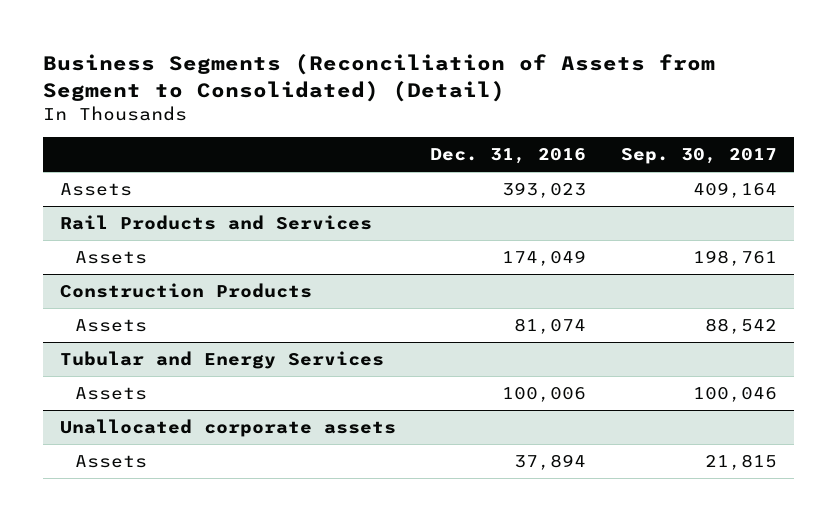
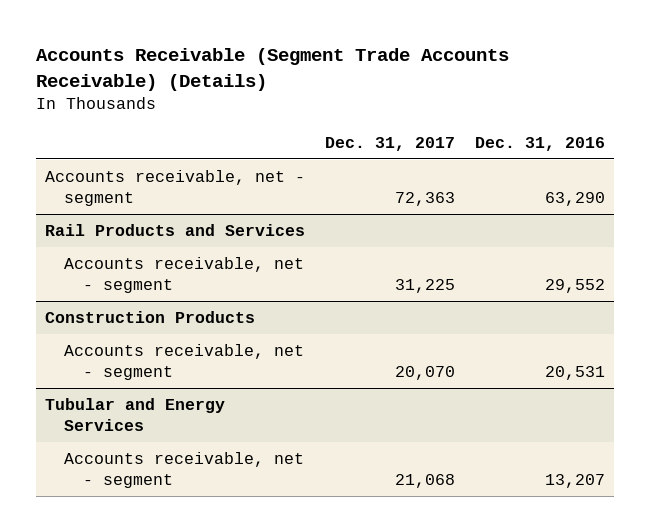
- Business Segments (Reconciliation of Assets from Segment to Consolidated) (Detail)
+ Accounts Receivable (Segment Trade Accounts Receivable) (Details)
- | Dec. 31, 2016 | Sep. 30, 2017
+ | Dec. 31, 2017 | Dec. 31, 2016
- Assets | 393,023 | 409,164
+ Accounts receivable, net - segment | 72,363 | 63,290
@ Rail Products and Services
- Assets | 174,049 | 198,761
+ Accounts receivable, net - segment | 31,225 | 29,552
@ Construction Products
- Assets | 81,074 | 88,542
+ Accounts receivable, net - segment | 20,070 | 20,531
@ Tubular and Energy Services
- Assets | 100,006 | 100,046
- Unallocated corporate assets
- Assets | 37,894 | 21,815
@ Tubular and Energy Services
+ Accounts receivable, net - segment | 21,068 | 13,207

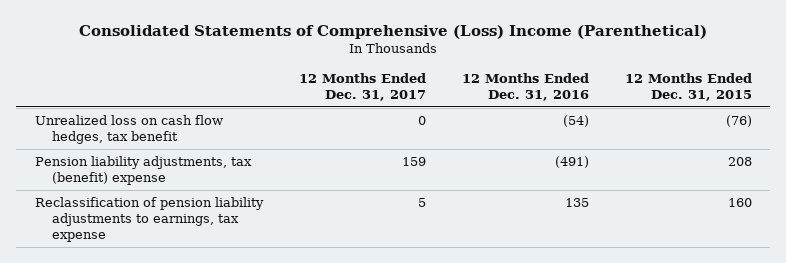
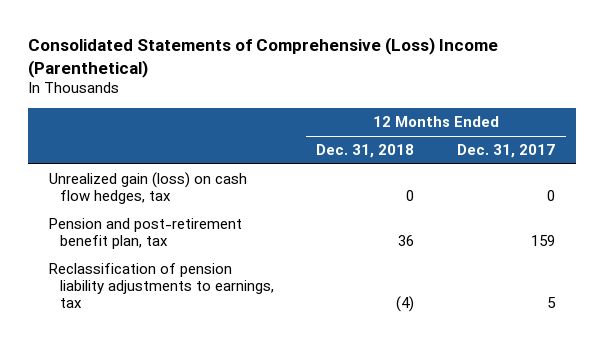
- | 12 Months Ended Dec. 31, 2017 | 12 Months Ended Dec. 31, 2016 | 12 Months Ended Dec. 31, 2015
+ | 12 Months Ended Dec. 31, 2018 | 12 Months Ended Dec. 31, 2017
- Unrealized loss on cash flow hedges, tax benefit | 0 | (54) | (76)
- Pension liability adjustments, tax (benefit) expense | 159 | (491) | 208
- Reclassification of pension liability adjustments to earnings, tax expense | 5 | 135 | 160
+ Unrealized gain (loss) on cash flow hedges, tax | 0 | 0
+ Pension and post-retirement benefit plan, tax | 36 | 159
+ Reclassification of pension liability adjustments to earnings, tax | (4) | 5

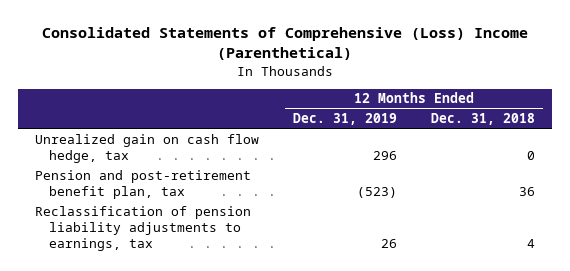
- | 12 Months Ended Dec. 31, 2018 | 12 Months Ended Dec. 31, 2017
+ | 12 Months Ended Dec. 31, 2019 | 12 Months Ended Dec. 31, 2018
- Unrealized gain (loss) on cash flow hedges, tax | 0 | 0
+ Unrealized gain on cash flow hedge, tax | 296 | 0
- Reclassification of pension liability adjustments to earnings, tax | (4) | 5
+ Reclassification of pension liability adjustments to earnings, tax | 26 | 4

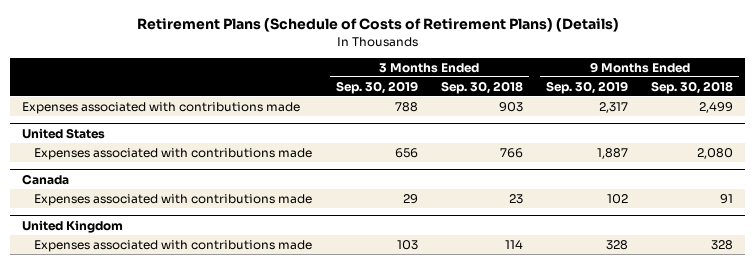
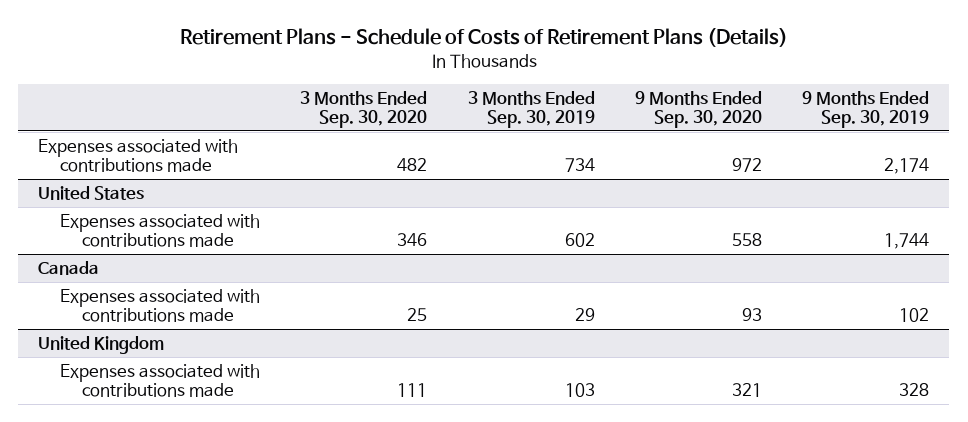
- Retirement Plans (Schedule of Costs of Retirement Plans) (Details)
+ Retirement Plans - Schedule of Costs of Retirement Plans (Details)
- | 3 Months Ended Sep. 30, 2019 | 3 Months Ended Sep. 30, 2018 | 9 Months Ended Sep. 30, 2019 | 9 Months Ended Sep. 30, 2018
+ | 3 Months Ended Sep. 30, 2020 | 3 Months Ended Sep. 30, 2019 | 9 Months Ended Sep. 30, 2020 | 9 Months Ended Sep. 30, 2019
- Expenses associated with contributions made | 788 | 903 | 2,317 | 2,499
+ Expenses associated with contributions made | 482 | 734 | 972 | 2,174
@ United States
- Expenses associated with contributions made | 656 | 766 | 1,887 | 2,080
+ Expenses associated with contributions made | 346 | 602 | 558 | 1,744

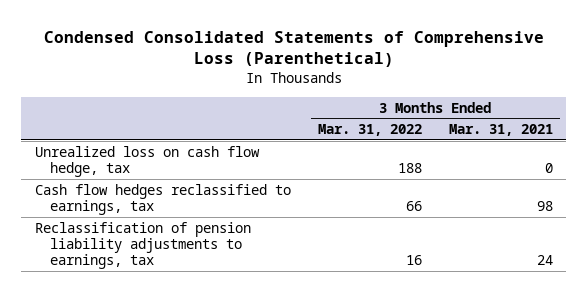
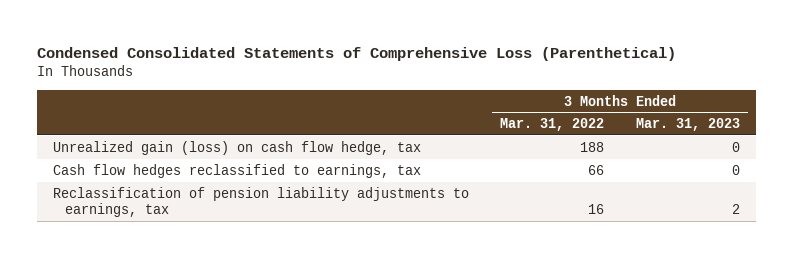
- | 3 Months Ended Mar. 31, 2022 | 3 Months Ended Mar. 31, 2021
+ | 3 Months Ended Mar. 31, 2022 | 3 Months Ended Mar. 31, 2023
- Unrealized loss on cash flow hedge, tax | 188 | 0
+ Unrealized gain (loss) on cash flow hedge, tax | 188 | 0

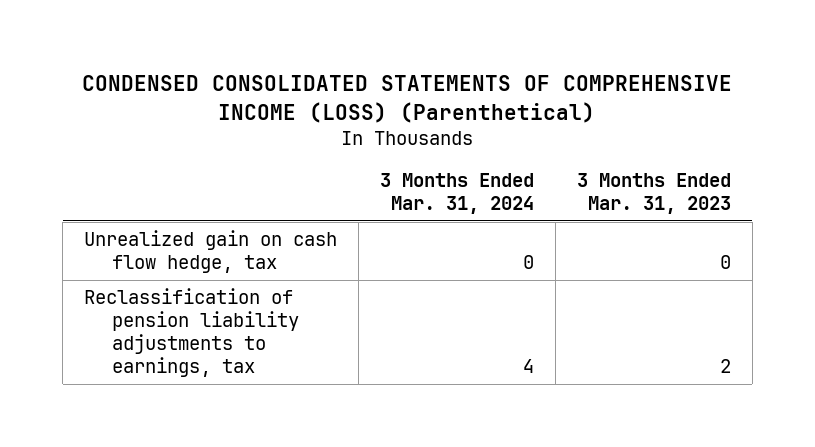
- Condensed Consolidated Statements of Comprehensive Loss (Parenthetical)
+ CONDENSED CONSOLIDATED STATEMENTS OF COMPREHENSIVE INCOME (LOSS) (Parenthetical)
- | 3 Months Ended Mar. 31, 2022 | 3 Months Ended Mar. 31, 2023
+ | 3 Months Ended Mar. 31, 2024 | 3 Months Ended Mar. 31, 2023
- Unrealized gain (loss) on cash flow hedge, tax | 188 | 0
- Cash flow hedges reclassified to earnings, tax | 66 | 0
+ Unrealized gain on cash flow hedge, tax | 0 | 0

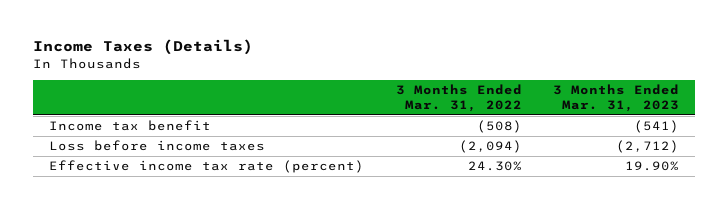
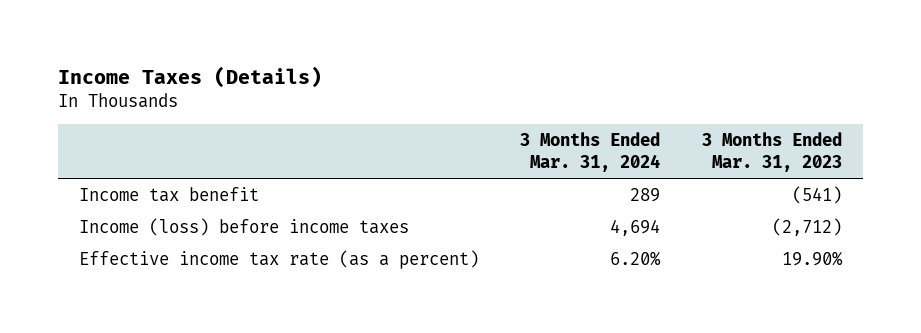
- | 3 Months Ended Mar. 31, 2022 | 3 Months Ended Mar. 31, 2023
+ | 3 Months Ended Mar. 31, 2024 | 3 Months Ended Mar. 31, 2023
- Loss before income taxes | (2,094) | (2,712)
- Effective income tax rate (percent) | 24.30% | 19.90%
+ Income (loss) before income taxes | 4,694 | (2,712)
+ Effective income tax rate (as a percent) | 6.20% | 19.90%

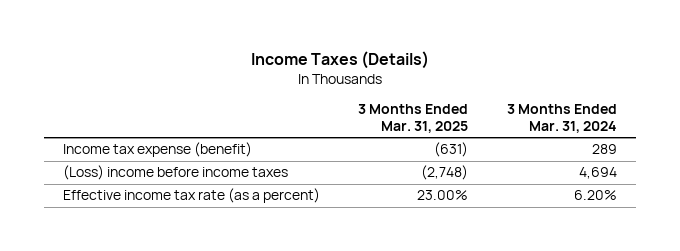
- | 3 Months Ended Mar. 31, 2024 | 3 Months Ended Mar. 31, 2023
+ | 3 Months Ended Mar. 31, 2025 | 3 Months Ended Mar. 31, 2024
- Income tax benefit | 289 | (541)
- Income (loss) before income taxes | 4,694 | (2,712)
+ Income tax expense (benefit) | (631) | 289
+ (Loss) income before income taxes | (2,748) | 4,694

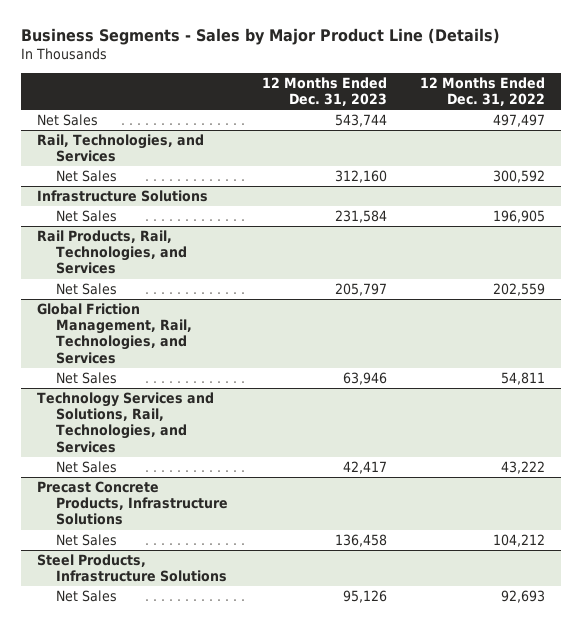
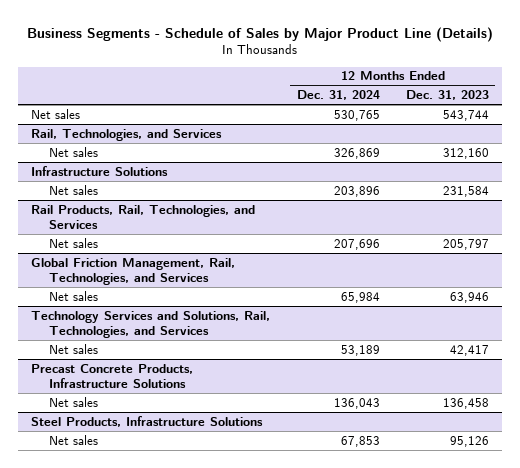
- Business Segments - Sales by Major Product Line (Details)
+ Business Segments - Schedule of Sales by Major Product Line (Details)
- | 12 Months Ended Dec. 31, 2023 | 12 Months Ended Dec. 31, 2022
+ | 12 Months Ended Dec. 31, 2024 | 12 Months Ended Dec. 31, 2023
- Net Sales | 543,744 | 497,497
+ Net sales | 530,765 | 543,744
@ Rail, Technologies, and Services
- Net Sales | 312,160 | 300,592
+ Net sales | 326,869 | 312,160
@ Infrastructure Solutions
- Net Sales | 231,584 | 196,905
+ Net sales | 203,896 | 231,584
@ Rail Products, Rail, Technologies, and Services
- Net Sales | 205,797 | 202,559
+ Net sales | 207,696 | 205,797
@ Global Friction Management, Rail, Technologies, and Services
- Net Sales | 63,946 | 54,811
+ Net sales | 65,984 | 63,946
@ Technology Services and Solutions, Rail, Technologies, and Services
- Net Sales | 42,417 | 43,222
+ Net sales | 53,189 | 42,417
@ Precast Concrete Products, Infrastructure Solutions
- Net Sales | 136,458 | 104,212
+ Net sales | 136,043 | 136,458
@ Steel Products, Infrastructure Solutions
- Net Sales | 95,126 | 92,693
+ Net sales | 67,853 | 95,126

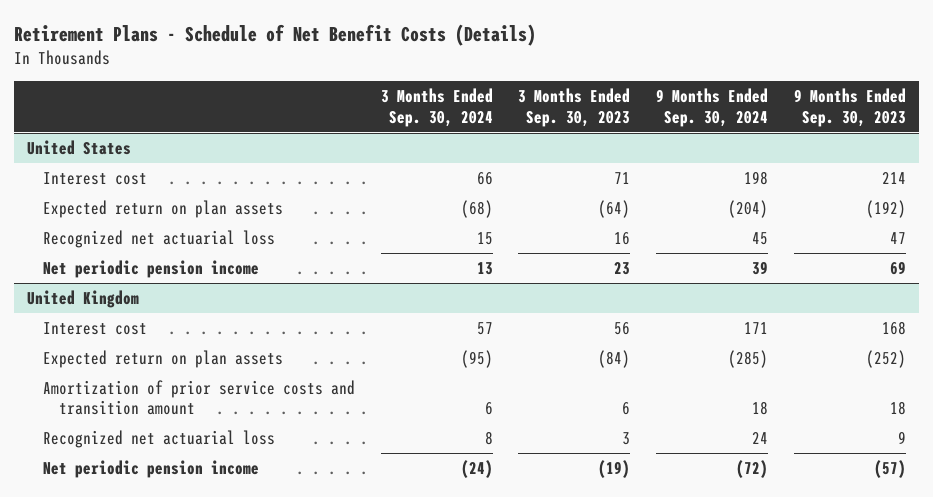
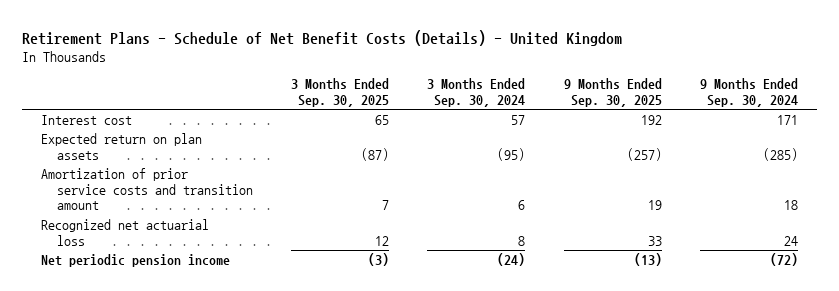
- Retirement Plans - Schedule of Net Benefit Costs (Details)
+ Retirement Plans - Schedule of Net Benefit Costs (Details) - United Kingdom
- | 3 Months Ended Sep. 30, 2024 | 3 Months Ended Sep. 30, 2023 | 9 Months Ended Sep. 30, 2024 | 9 Months Ended Sep. 30, 2023
+ | 3 Months Ended Sep. 30, 2025 | 3 Months Ended Sep. 30, 2024 | 9 Months Ended Sep. 30, 2025 | 9 Months Ended Sep. 30, 2024
- United States
- Interest cost | 66 | 71 | 198 | 214
- Expected return on plan assets | (68) | (64) | (204) | (192)
- Recognized net actuarial loss | 15 | 16 | 45 | 47
- Net periodic pension income | 13 | 23 | 39 | 69
- United Kingdom

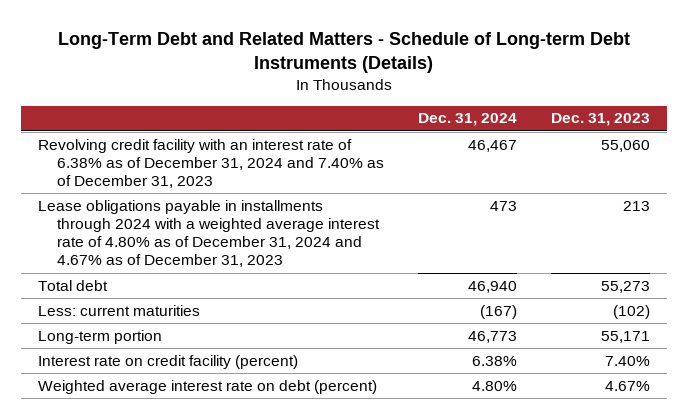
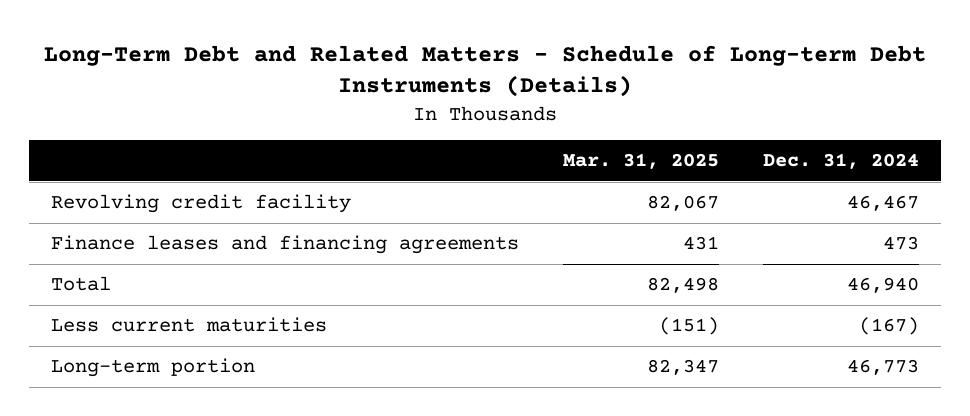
- | Dec. 31, 2024 | Dec. 31, 2023
+ | Mar. 31, 2025 | Dec. 31, 2024
- Revolving credit facility with an interest rate of 6.38% as of December 31, 2024 and 7.40% as of December 31, 2023 | 46,467 | 55,060
- Lease obligations payable in installments through 2024 with a weighted average interest rate of 4.80% as of December 31, 2024 and 4.67% as of December 31, 2023 | 473 | 213
- Total debt | 46,940 | 55,273
- Less: current maturities | (167) | (102)
+ Revolving credit facility | 82,067 | 46,467
+ Finance leases and financing agreements | 431 | 473
+ Total | 82,498 | 46,940
+ Less current maturities | (151) | (167)
- Interest rate on credit facility (percent) | 6.38% | 7.40%
- Weighted average interest rate on debt (percent) | 4.80% | 4.67%

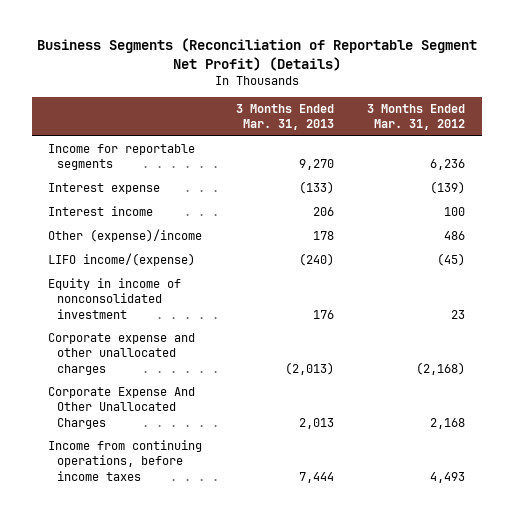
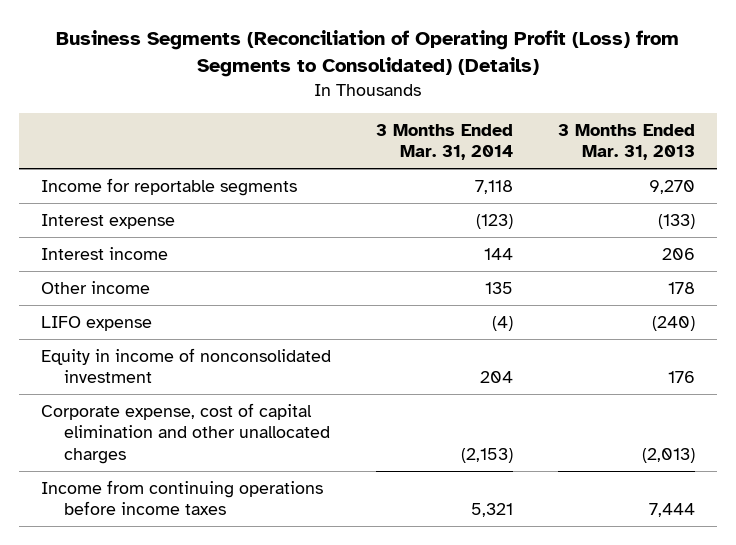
- Business Segments (Reconciliation of Reportable Segment Net Profit) (Details)
+ Business Segments (Reconciliation of Operating Profit (Loss) from Segments to Consolidated) (Details)
- | 3 Months Ended Mar. 31, 2013 | 3 Months Ended Mar. 31, 2012
+ | 3 Months Ended Mar. 31, 2014 | 3 Months Ended Mar. 31, 2013
- Other (expense)/income | 178 | 486
- LIFO income/(expense) | (240) | (45)
+ Other income | 135 | 178
+ LIFO expense | (4) | (240)
- Corporate expense and other unallocated charges | (2,013) | (2,168)
- Corporate Expense And Other Unallocated Charges | 2,013 | 2,168
- Income from continuing operations, before income taxes | 7,444 | 4,493
+ Corporate expense, cost of capital elimination and other unallocated charges | (2,153) | (2,013)
+ Income from continuing operations before income taxes | 5,321 | 7,444

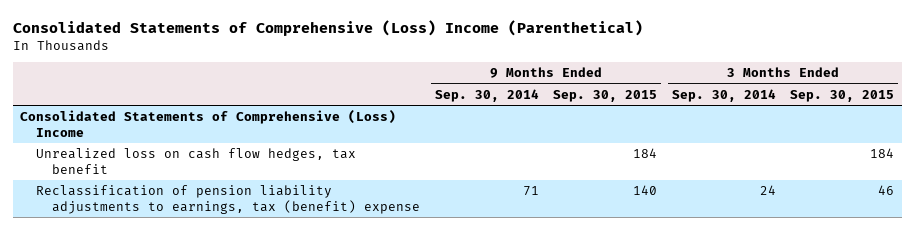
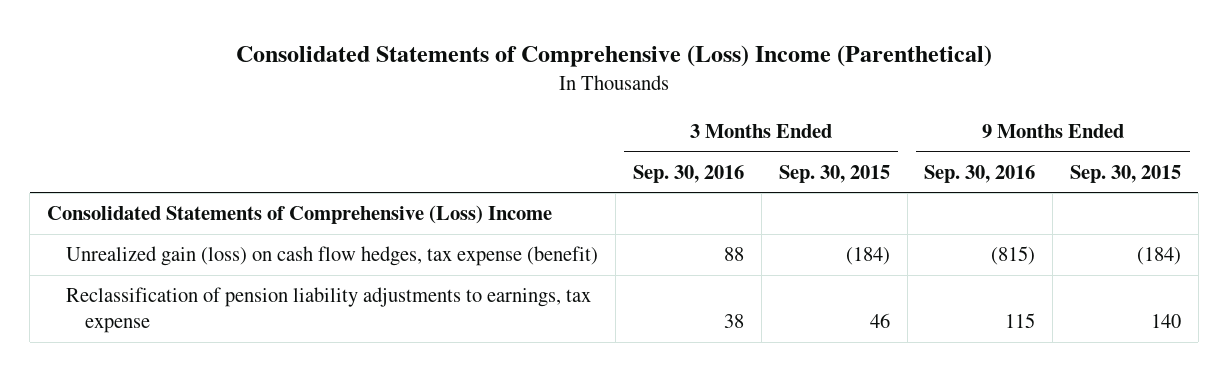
- | 9 Months Ended Sep. 30, 2014 | 9 Months Ended Sep. 30, 2015 | 3 Months Ended Sep. 30, 2014 | 3 Months Ended Sep. 30, 2015
+ | 3 Months Ended Sep. 30, 2016 | 3 Months Ended Sep. 30, 2015 | 9 Months Ended Sep. 30, 2016 | 9 Months Ended Sep. 30, 2015
- Unrealized loss on cash flow hedges, tax benefit | | 184 | | 184
- Reclassification of pension liability adjustments to earnings, tax (benefit) expense | 71 | 140 | 24 | 46
+ Unrealized gain (loss) on cash flow hedges, tax expense (benefit) | 88 | (184) | (815) | (184)
+ Reclassification of pension liability adjustments to earnings, tax expense | 38 | 46 | 115 | 140

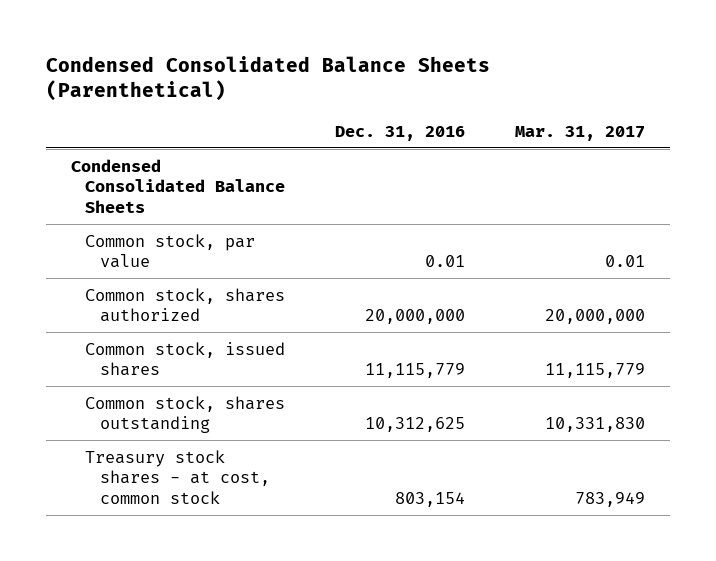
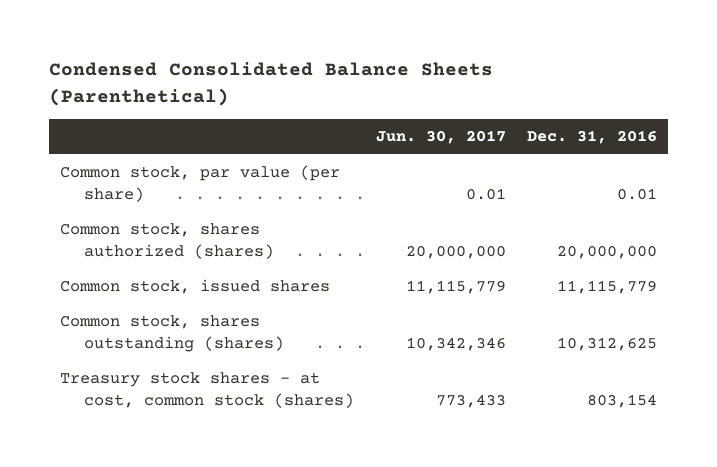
- | Dec. 31, 2016 | Mar. 31, 2017
+ | Jun. 30, 2017 | Dec. 31, 2016
- Condensed Consolidated Balance Sheets
- Common stock, par value | 0.01 | 0.01
- Common stock, shares authorized | 20,000,000 | 20,000,000
+ Common stock, par value (per share) | 0.01 | 0.01
+ Common stock, shares authorized (shares) | 20,000,000 | 20,000,000
- Common stock, shares outstanding | 10,312,625 | 10,331,830
- Treasury stock shares - at cost, common stock | 803,154 | 783,949
+ Common stock, shares outstanding (shares) | 10,342,346 | 10,312,625
+ Treasury stock shares - at cost, common stock (shares) | 773,433 | 803,154

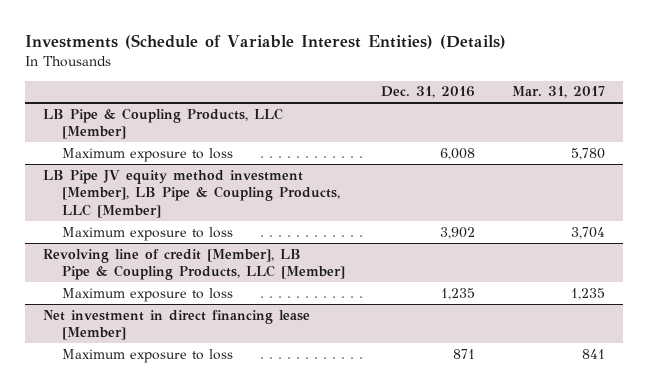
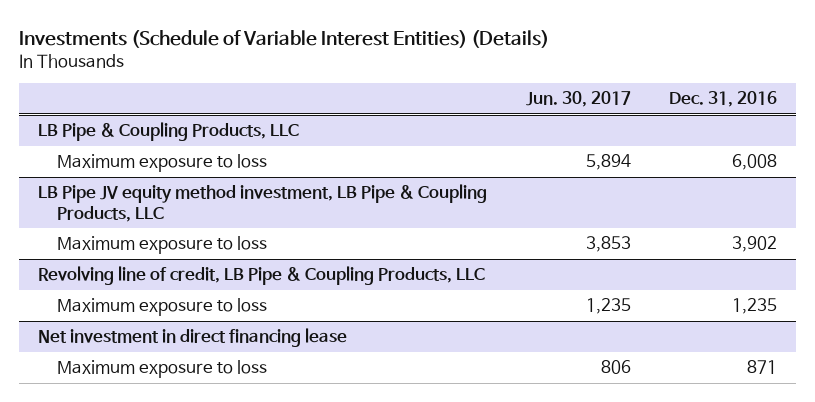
- | Dec. 31, 2016 | Mar. 31, 2017
+ | Jun. 30, 2017 | Dec. 31, 2016
- LB Pipe & Coupling Products, LLC [Member]
+ LB Pipe & Coupling Products, LLC
- LB Pipe JV equity method investment [Member], LB Pipe & Coupling Products, LLC [Member]
+ LB Pipe JV equity method investment, LB Pipe & Coupling Products, LLC
- Revolving line of credit [Member], LB Pipe & Coupling Products, LLC [Member]
+ Revolving line of credit, LB Pipe & Coupling Products, LLC
- Net investment in direct financing lease [Member]
+ Net investment in direct financing lease

